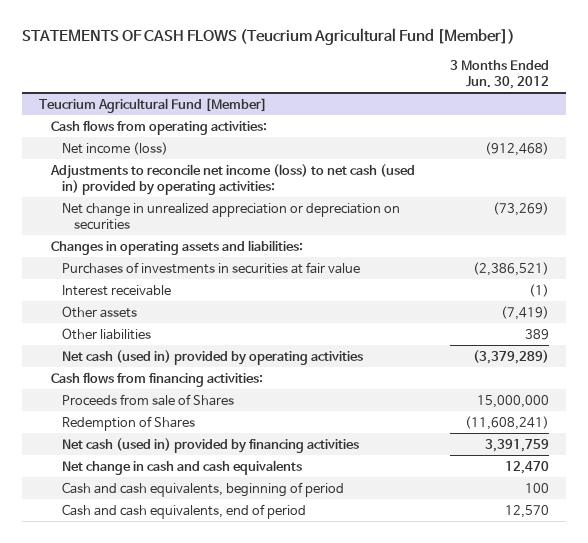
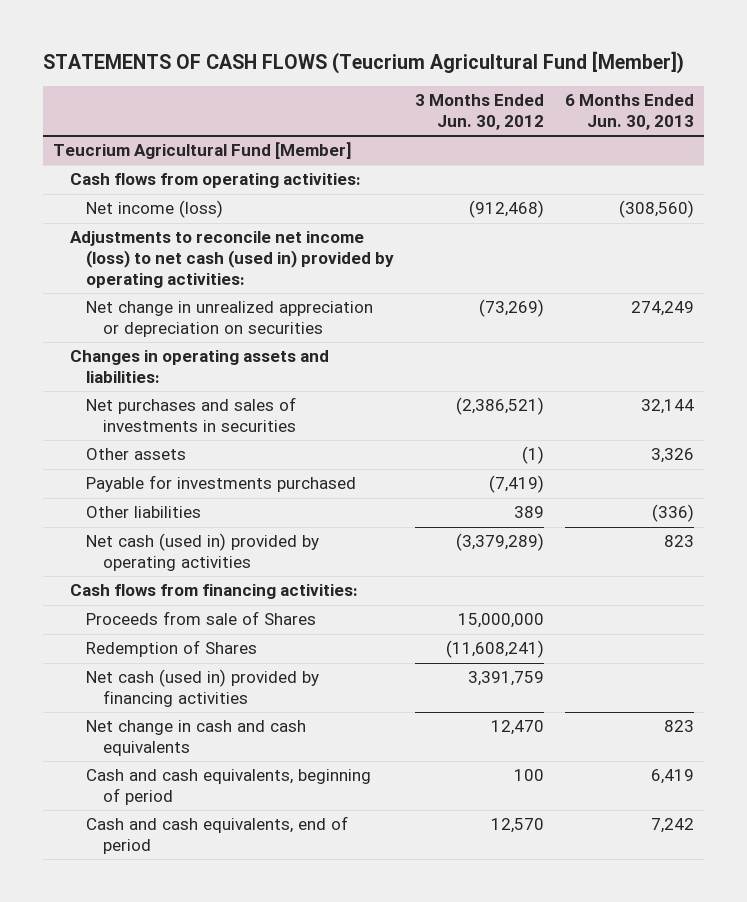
- | 3 Months Ended Jun. 30, 2012
+ | 3 Months Ended Jun. 30, 2012 | 6 Months Ended Jun. 30, 2013
@ Teucrium Agricultural Fund [Member]
- Purchases of investments in securities at fair value | (2,386,521)
- Interest receivable | (1)
- Other assets | (7,419)
+ Net purchases and sales of investments in securities | (2,386,521) | 32,144
+ Other assets | (1) | 3,326
+ Payable for investments purchased | (7,419) |

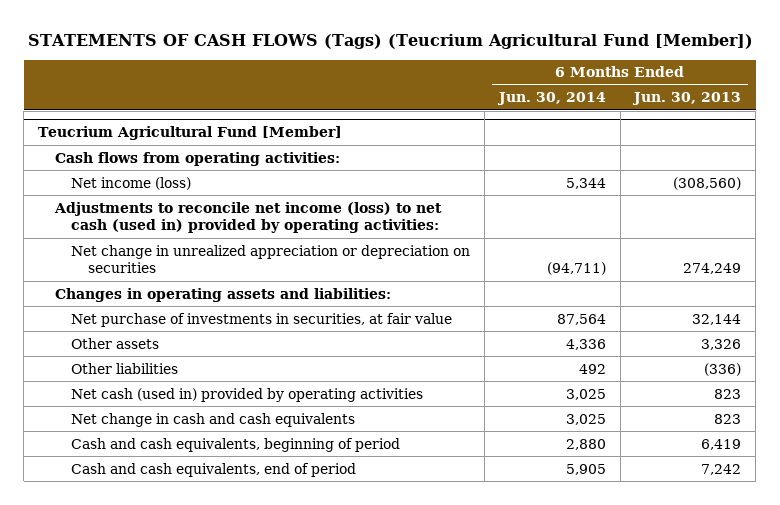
- STATEMENTS OF CASH FLOWS (Teucrium Agricultural Fund [Member])
+ STATEMENTS OF CASH FLOWS (Tags) (Teucrium Agricultural Fund [Member])
- | 3 Months Ended Jun. 30, 2012 | 6 Months Ended Jun. 30, 2013
+ | 6 Months Ended Jun. 30, 2014 | 6 Months Ended Jun. 30, 2013
@ Teucrium Agricultural Fund [Member]
- Net purchases and sales of investments in securities | (2,386,521) | 32,144
+ Net purchase of investments in securities, at fair value | 87,564 | 32,144
- Payable for investments purchased | (7,419) |
- Cash flows from financing activities:
- Proceeds from sale of Shares | 15,000,000 |
- Redemption of Shares | (11,608,241) |
- Net cash (used in) provided by financing activities | 3,391,759 |

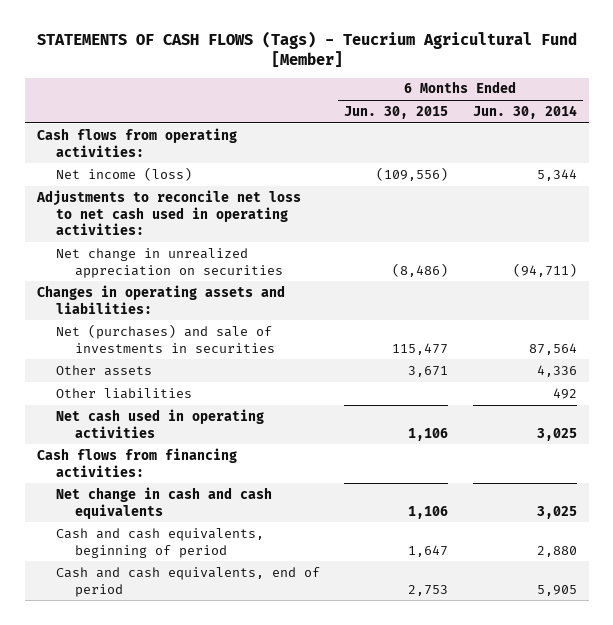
- STATEMENTS OF CASH FLOWS (Tags) (Teucrium Agricultural Fund [Member])
+ STATEMENTS OF CASH FLOWS (Tags) - Teucrium Agricultural Fund [Member]
- | 6 Months Ended Jun. 30, 2014 | 6 Months Ended Jun. 30, 2013
+ | 6 Months Ended Jun. 30, 2015 | 6 Months Ended Jun. 30, 2014
- Teucrium Agricultural Fund [Member]
- Adjustments to reconcile net income (loss) to net cash (used in) provided by operating activities:
- Net change in unrealized appreciation or depreciation on securities | (94,711) | 274,249
+ Adjustments to reconcile net loss to net cash used in operating activities:
+ Net change in unrealized appreciation on securities | (8,486) | (94,711)
- Net purchase of investments in securities, at fair value | 87,564 | 32,144
+ Net (purchases) and sale of investments in securities | 115,477 | 87,564
- Net cash (used in) provided by operating activities | 3,025 | 823
+ Net cash used in operating activities | 1,106 | 3,025
+ Cash flows from financing activities:

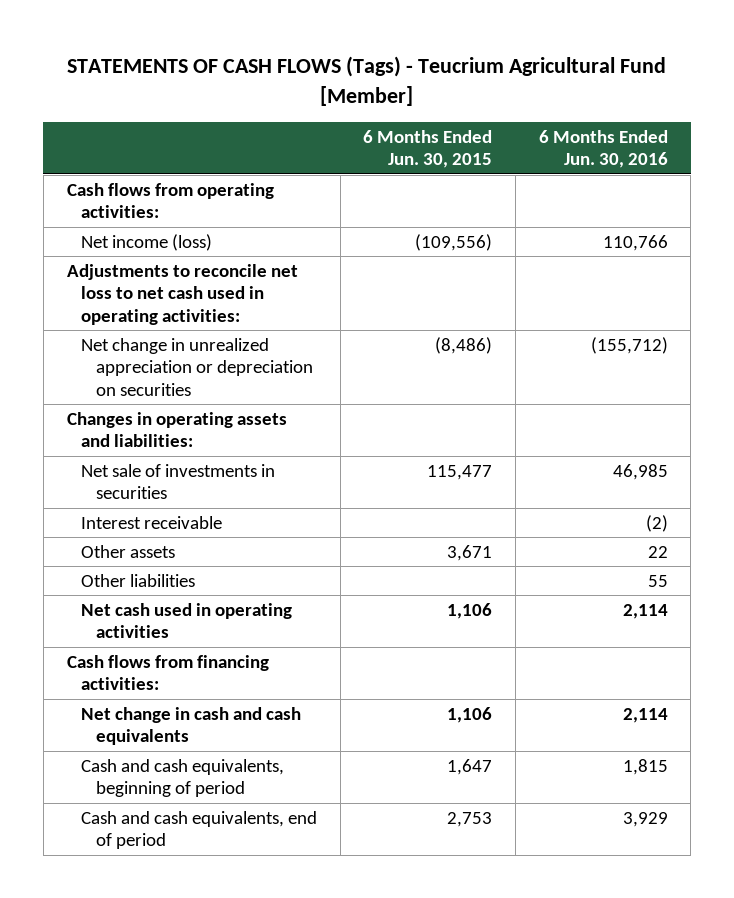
- | 6 Months Ended Jun. 30, 2015 | 6 Months Ended Jun. 30, 2014
+ | 6 Months Ended Jun. 30, 2015 | 6 Months Ended Jun. 30, 2016
- Net change in unrealized appreciation on securities | (8,486) | (94,711)
+ Net change in unrealized appreciation or depreciation on securities | (8,486) | (155,712)
- Net (purchases) and sale of investments in securities | 115,477 | 87,564
+ Net sale of investments in securities | 115,477 | 46,985
+ Interest receivable | | (2)

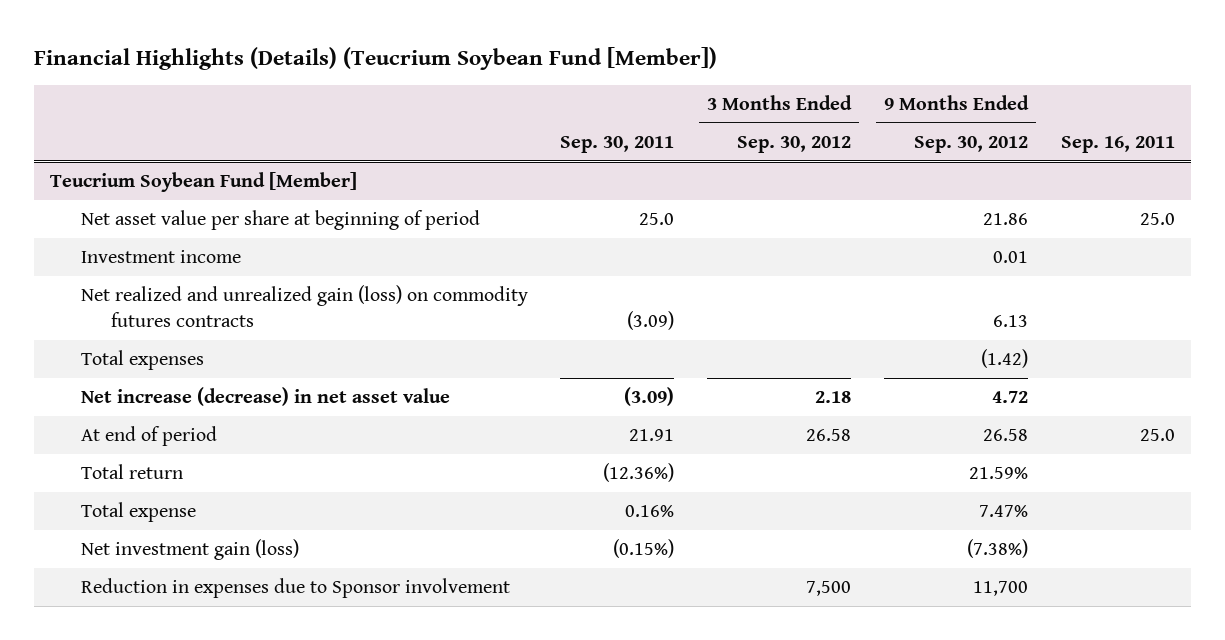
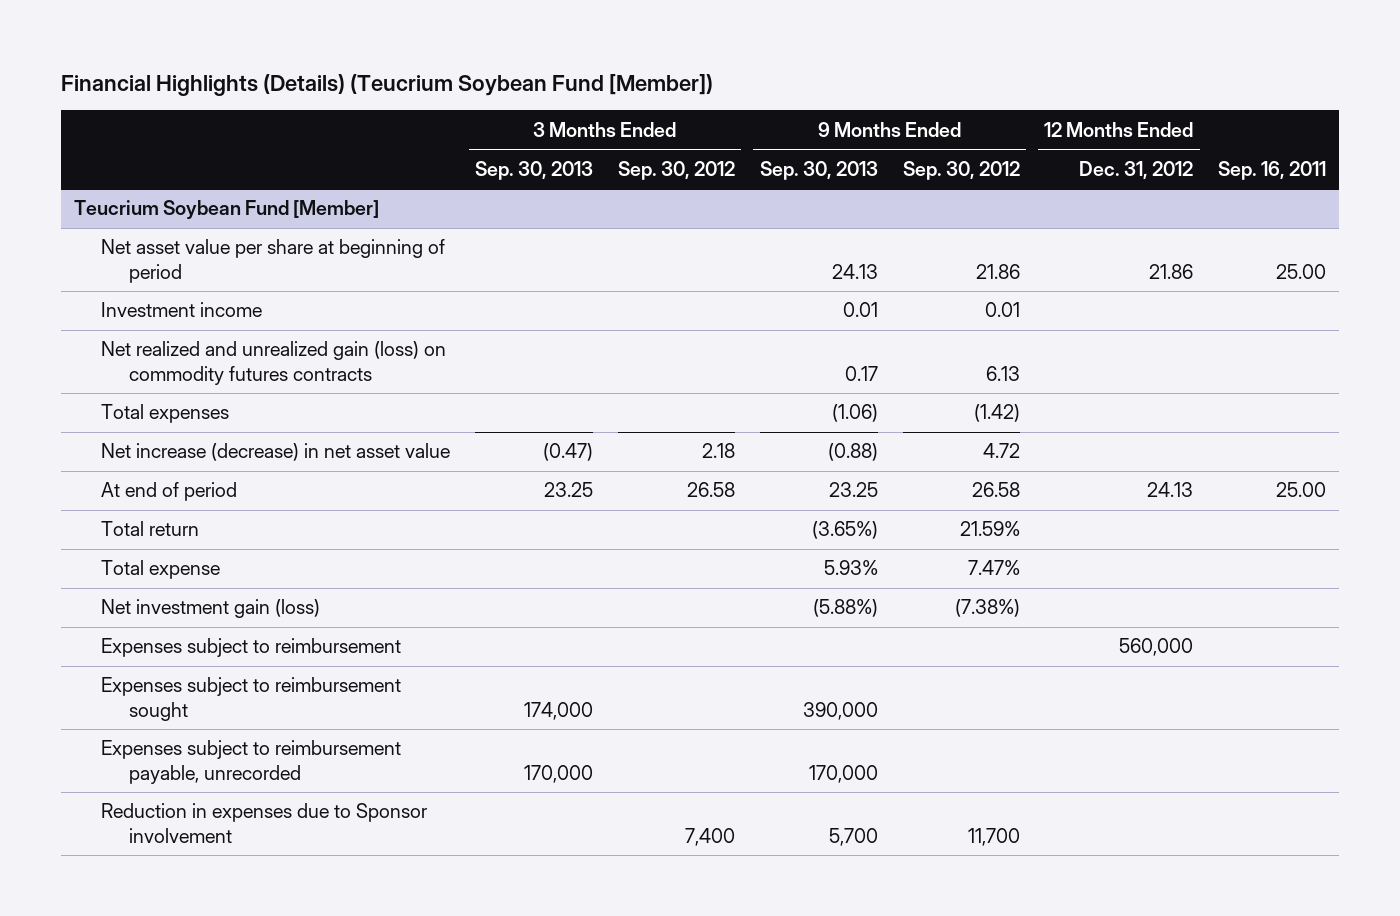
- | Sep. 30, 2011 | 3 Months Ended Sep. 30, 2012 | 9 Months Ended Sep. 30, 2012 | Sep. 16, 2011
+ | 3 Months Ended Sep. 30, 2013 | 3 Months Ended Sep. 30, 2012 | 9 Months Ended Sep. 30, 2013 | 9 Months Ended Sep. 30, 2012 | 12 Months Ended Dec. 31, 2012 | Sep. 16, 2011
@ Teucrium Soybean Fund [Member]
- Net asset value per share at beginning of period | 25.0 | | 21.86 | 25.0
+ Net asset value per share at beginning of period | | | 24.13 | 21.86 | 21.86 | 25.00
- At end of period | 21.91 | 26.58 | 26.58 | 25.0
+ At end of period | 23.25 | 26.58 | 23.25 | 26.58 | 24.13 | 25.00
- Reduction in expenses due to Sponsor involvement | | 7,500 | 11,700 |
+ Expenses subject to reimbursement | | | | | 560,000 |
+ Expenses subject to reimbursement sought | 174,000 | | 390,000 | | |
+ Expenses subject to reimbursement payable, unrecorded | 170,000 | | 170,000 | | |
+ Reduction in expenses due to Sponsor involvement | | 7,400 | 5,700 | 11,700 | |

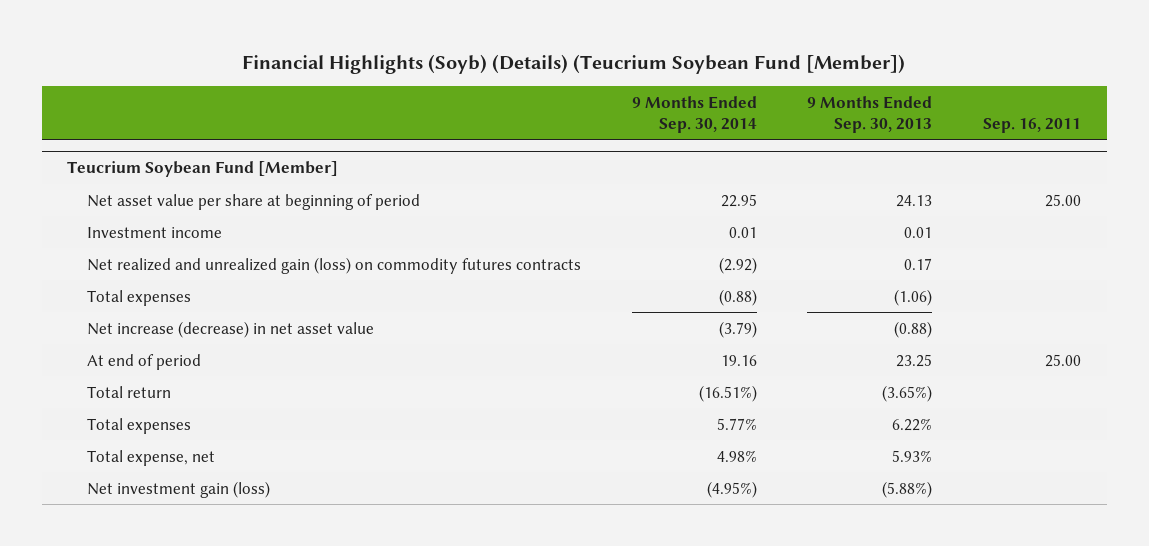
- Financial Highlights (Details) (Teucrium Soybean Fund [Member])
+ Financial Highlights (Soyb) (Details) (Teucrium Soybean Fund [Member])
- | 3 Months Ended Sep. 30, 2013 | 3 Months Ended Sep. 30, 2012 | 9 Months Ended Sep. 30, 2013 | 9 Months Ended Sep. 30, 2012 | 12 Months Ended Dec. 31, 2012 | Sep. 16, 2011
+ | 9 Months Ended Sep. 30, 2014 | 9 Months Ended Sep. 30, 2013 | Sep. 16, 2011
@ Teucrium Soybean Fund [Member]
- Total expense | | | 5.93% | 7.47% | |
+ Total expenses | 5.77% | 6.22% |
+ Total expense, net | 4.98% | 5.93% |
- Expenses subject to reimbursement | | | | | 560,000 |
- Expenses subject to reimbursement sought | 174,000 | | 390,000 | | |
- Expenses subject to reimbursement payable, unrecorded | 170,000 | | 170,000 | | |
- Reduction in expenses due to Sponsor involvement | | 7,400 | 5,700 | 11,700 | |

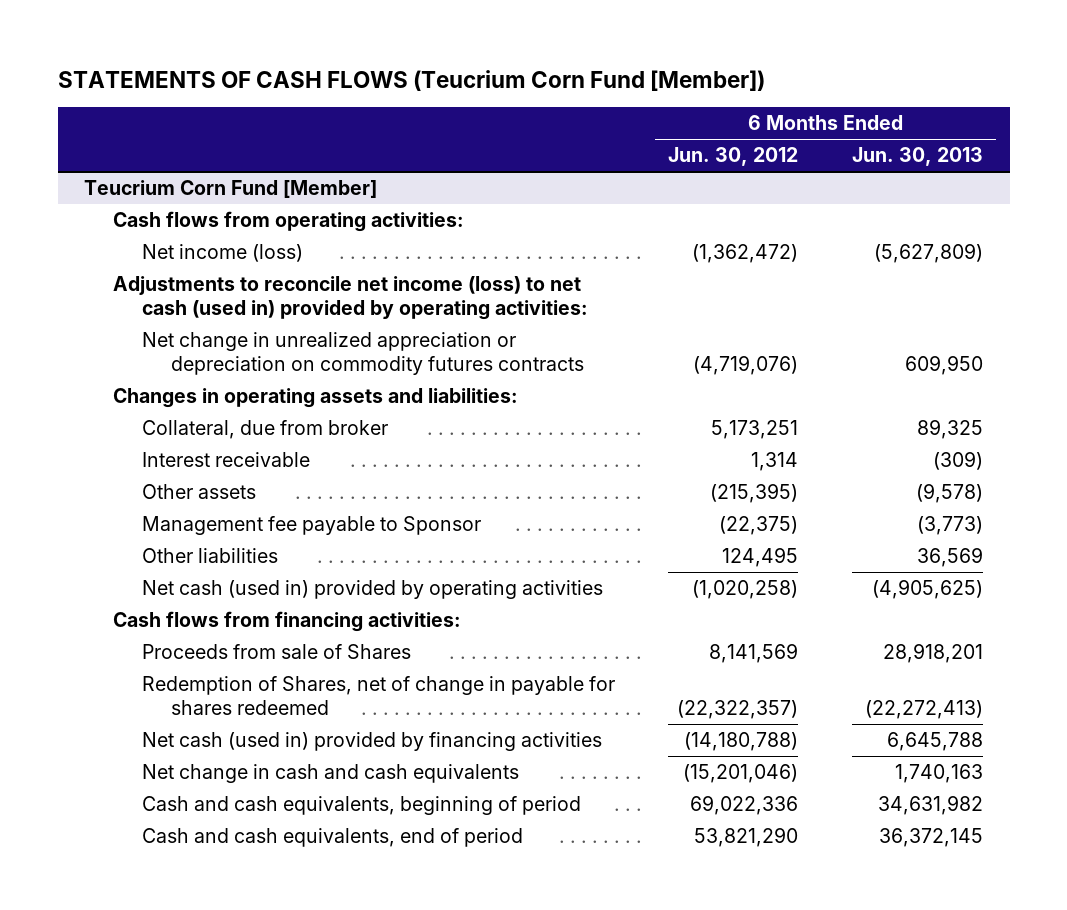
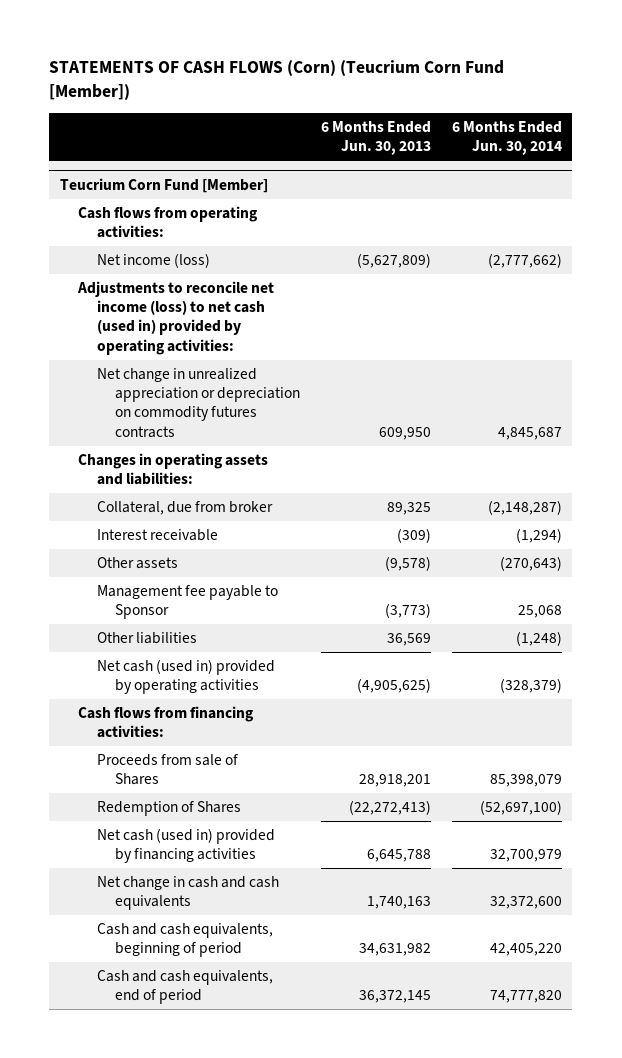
- STATEMENTS OF CASH FLOWS (Teucrium Corn Fund [Member])
+ STATEMENTS OF CASH FLOWS (Corn) (Teucrium Corn Fund [Member])
- | 6 Months Ended Jun. 30, 2012 | 6 Months Ended Jun. 30, 2013
+ | 6 Months Ended Jun. 30, 2013 | 6 Months Ended Jun. 30, 2014
@ Teucrium Corn Fund [Member]
- Redemption of Shares, net of change in payable for shares redeemed | (22,322,357) | (22,272,413)
+ Redemption of Shares | (22,272,413) | (52,697,100)

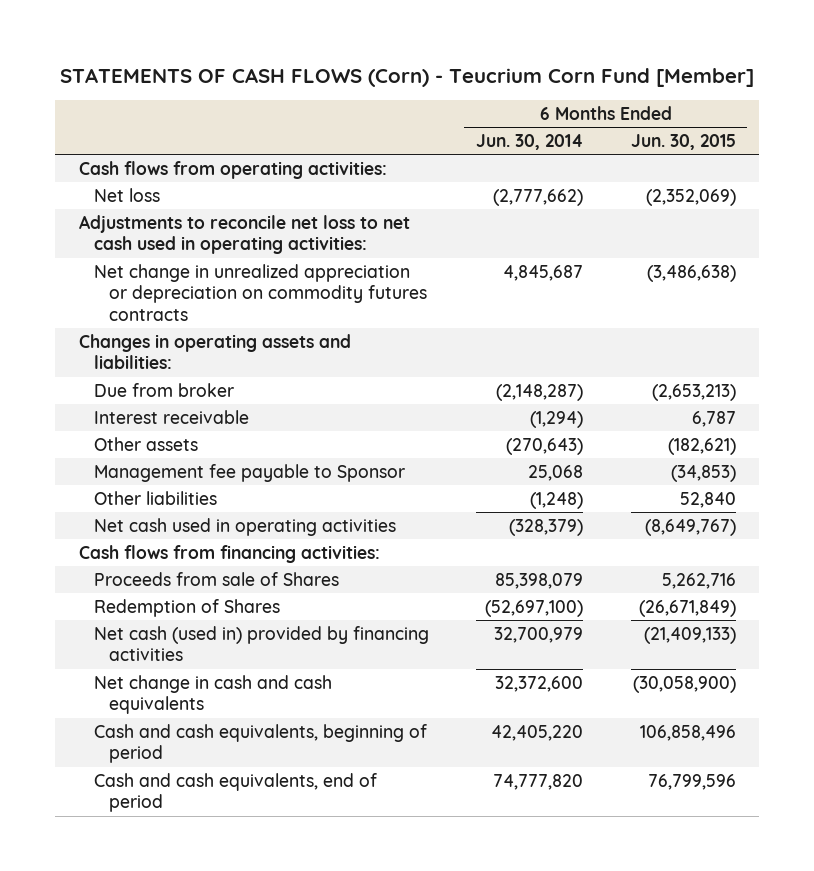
- STATEMENTS OF CASH FLOWS (Corn) (Teucrium Corn Fund [Member])
+ STATEMENTS OF CASH FLOWS (Corn) - Teucrium Corn Fund [Member]
- | 6 Months Ended Jun. 30, 2013 | 6 Months Ended Jun. 30, 2014
+ | 6 Months Ended Jun. 30, 2014 | 6 Months Ended Jun. 30, 2015
- Teucrium Corn Fund [Member]
- Net income (loss) | (5,627,809) | (2,777,662)
- Adjustments to reconcile net income (loss) to net cash (used in) provided by operating activities:
+ Net loss | (2,777,662) | (2,352,069)
+ Adjustments to reconcile net loss to net cash used in operating activities:
- Collateral, due from broker | 89,325 | (2,148,287)
+ Due from broker | (2,148,287) | (2,653,213)
- Net cash (used in) provided by operating activities | (4,905,625) | (328,379)
+ Net cash used in operating activities | (328,379) | (8,649,767)

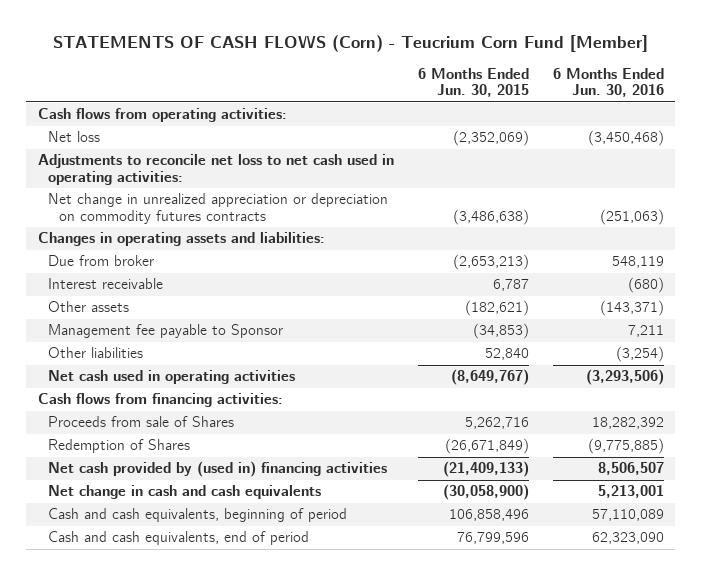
- | 6 Months Ended Jun. 30, 2014 | 6 Months Ended Jun. 30, 2015
+ | 6 Months Ended Jun. 30, 2015 | 6 Months Ended Jun. 30, 2016
- Net cash (used in) provided by financing activities | 32,700,979 | (21,409,133)
+ Net cash provided by (used in) financing activities | (21,409,133) | 8,506,507

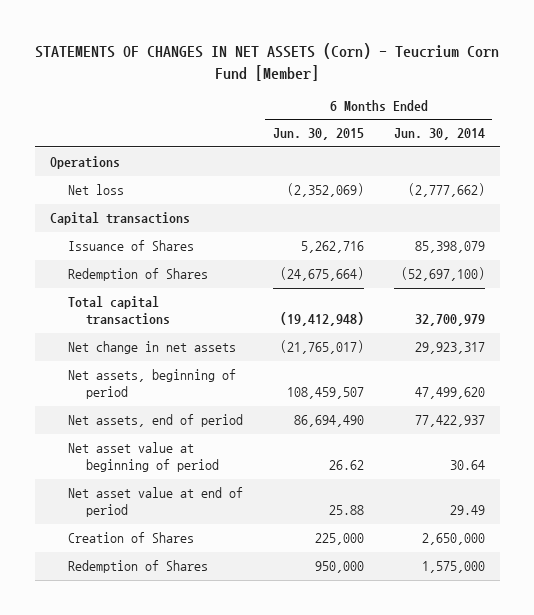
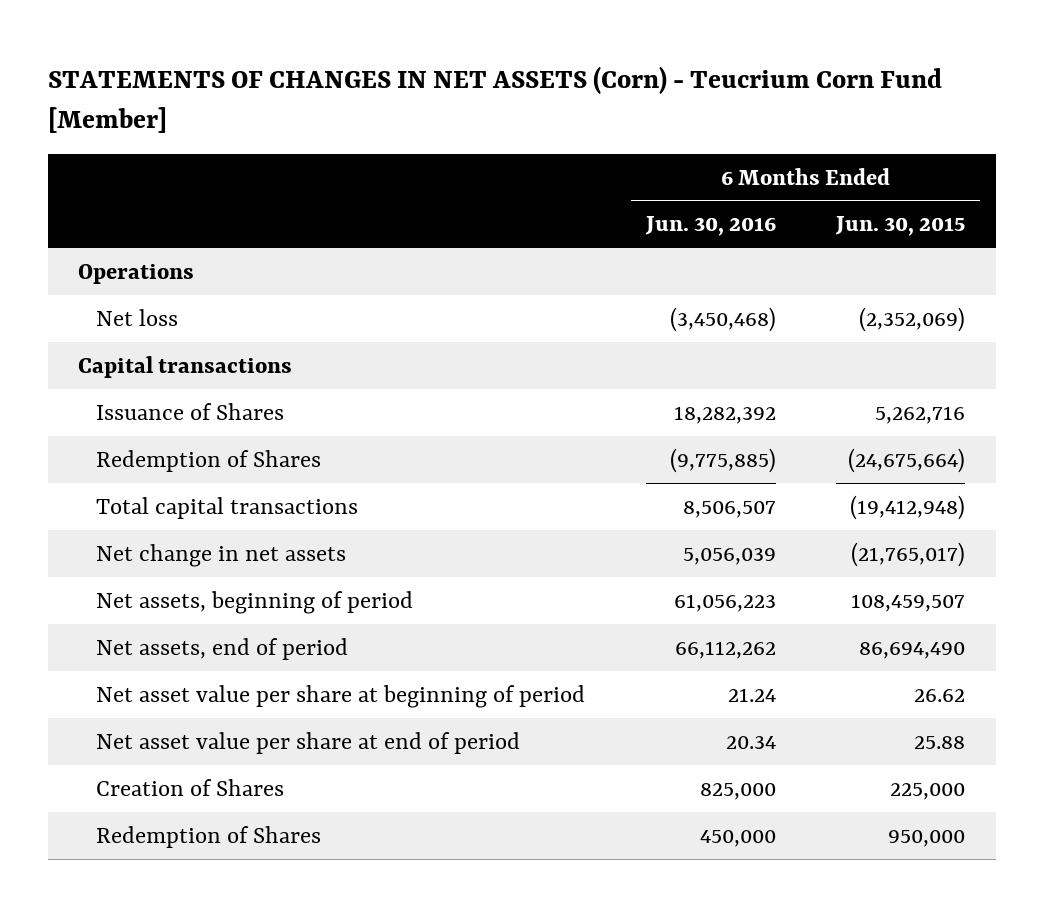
- | 6 Months Ended Jun. 30, 2015 | 6 Months Ended Jun. 30, 2014
+ | 6 Months Ended Jun. 30, 2016 | 6 Months Ended Jun. 30, 2015
- Net asset value at beginning of period | 26.62 | 30.64
- Net asset value at end of period | 25.88 | 29.49
+ Net asset value per share at beginning of period | 21.24 | 26.62
+ Net asset value per share at end of period | 20.34 | 25.88

